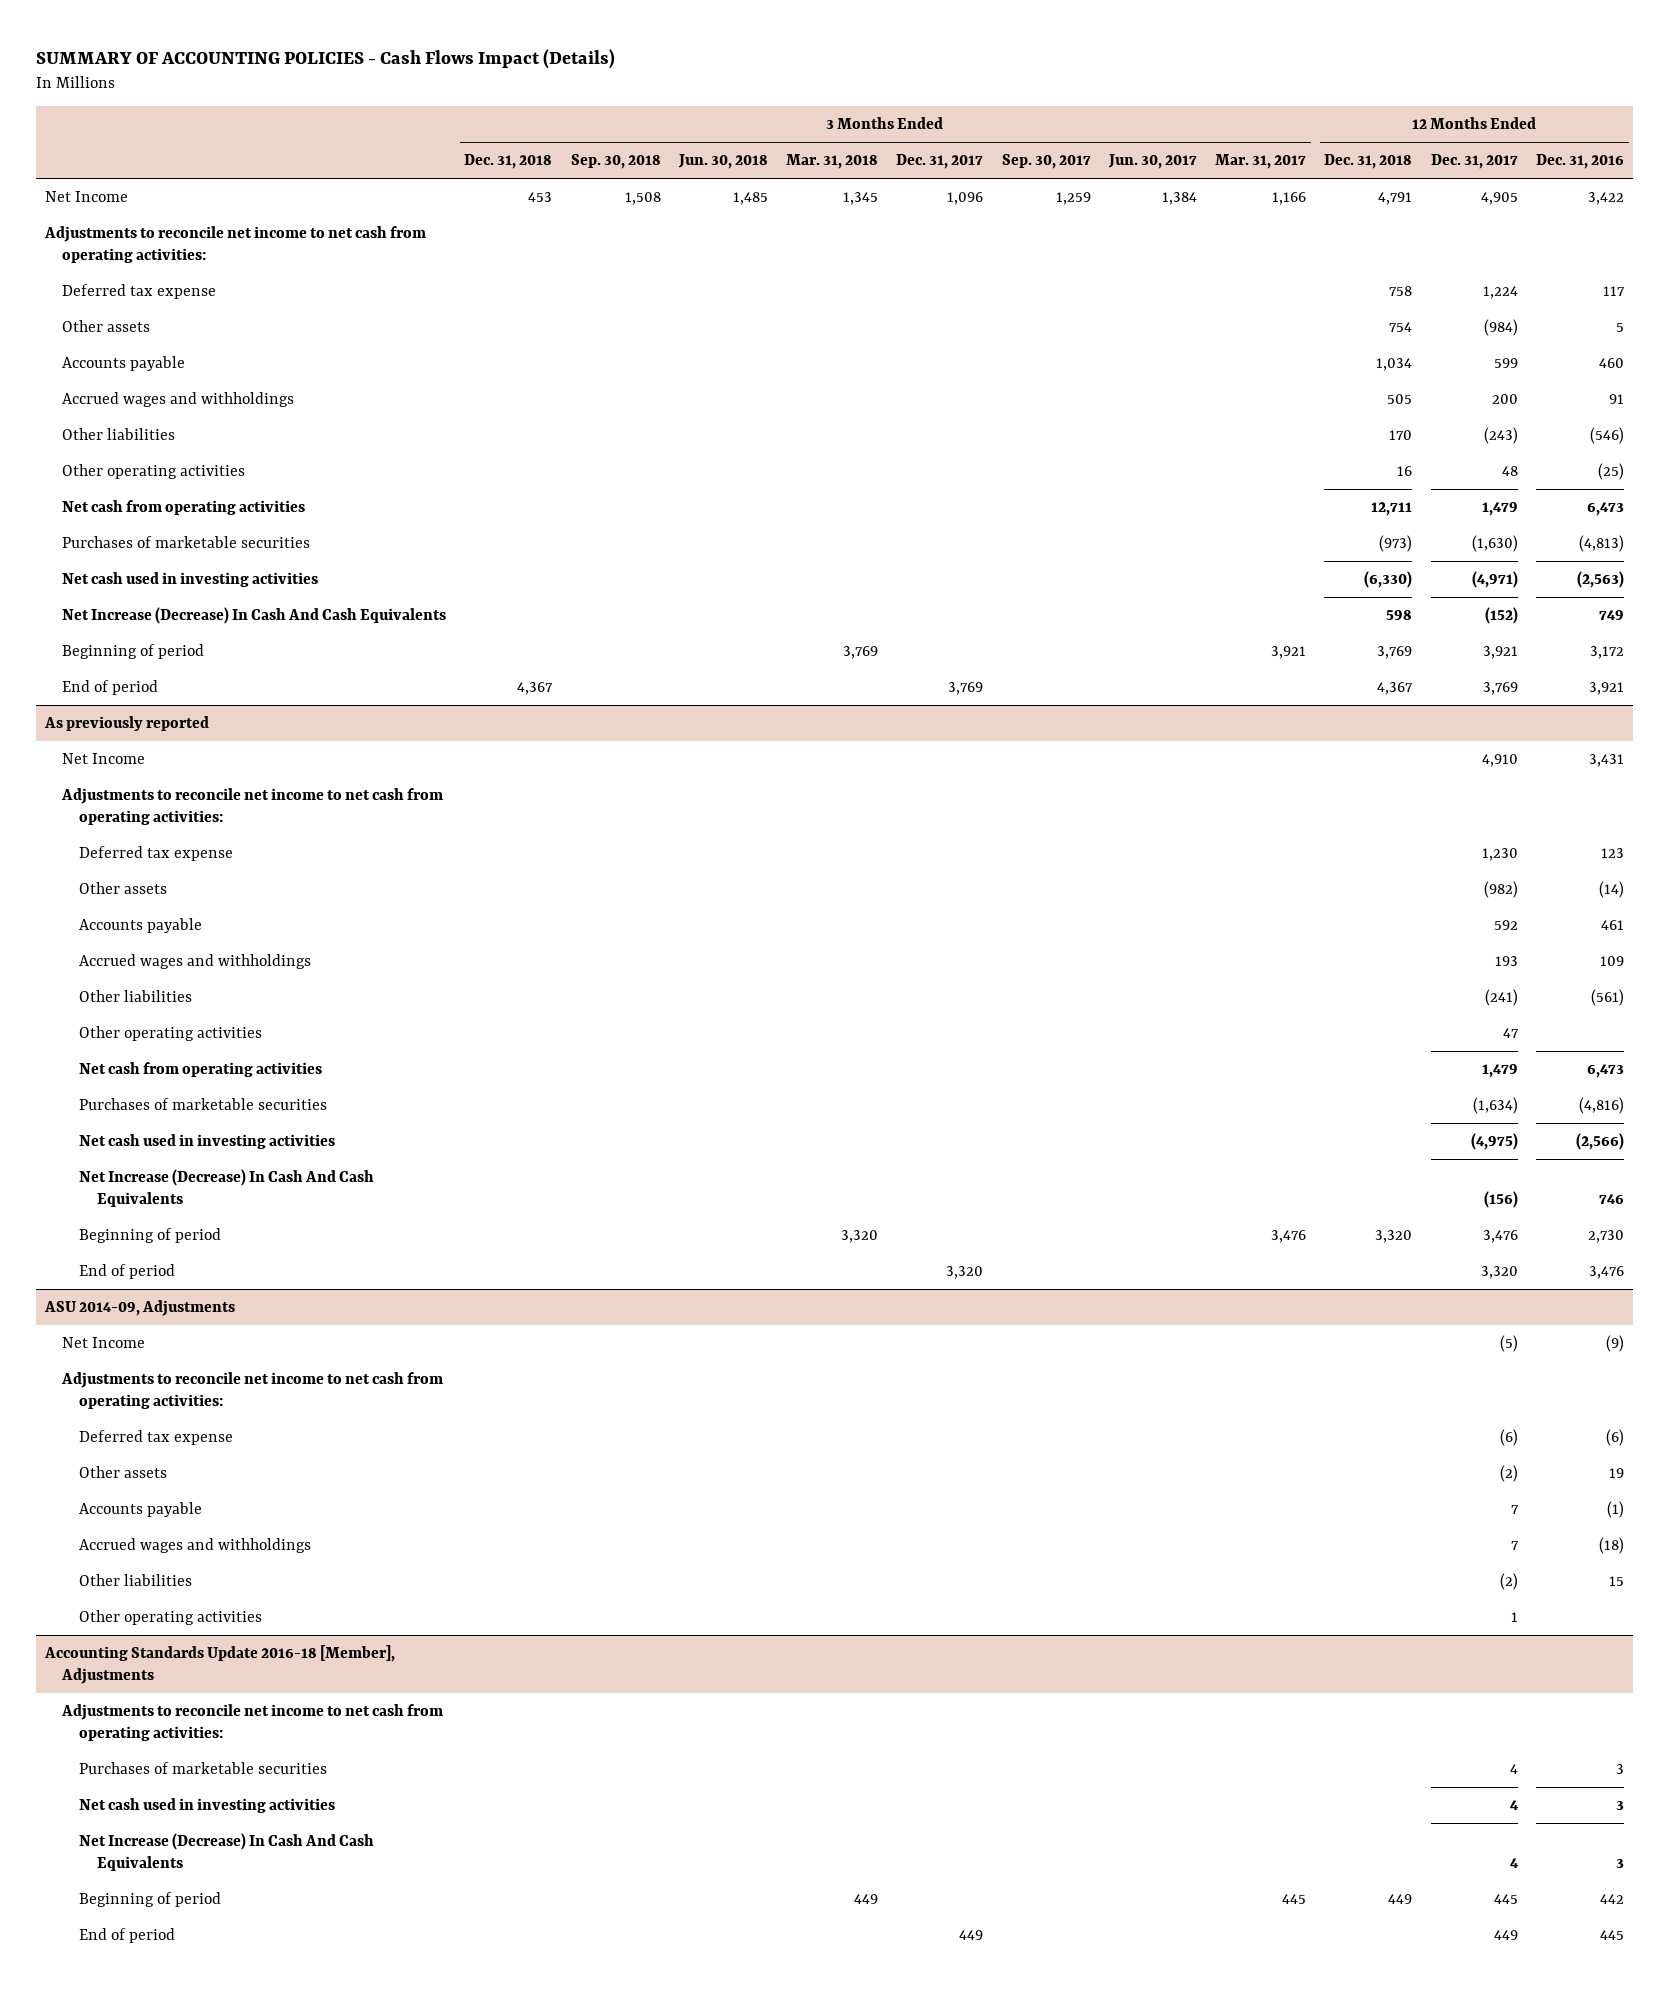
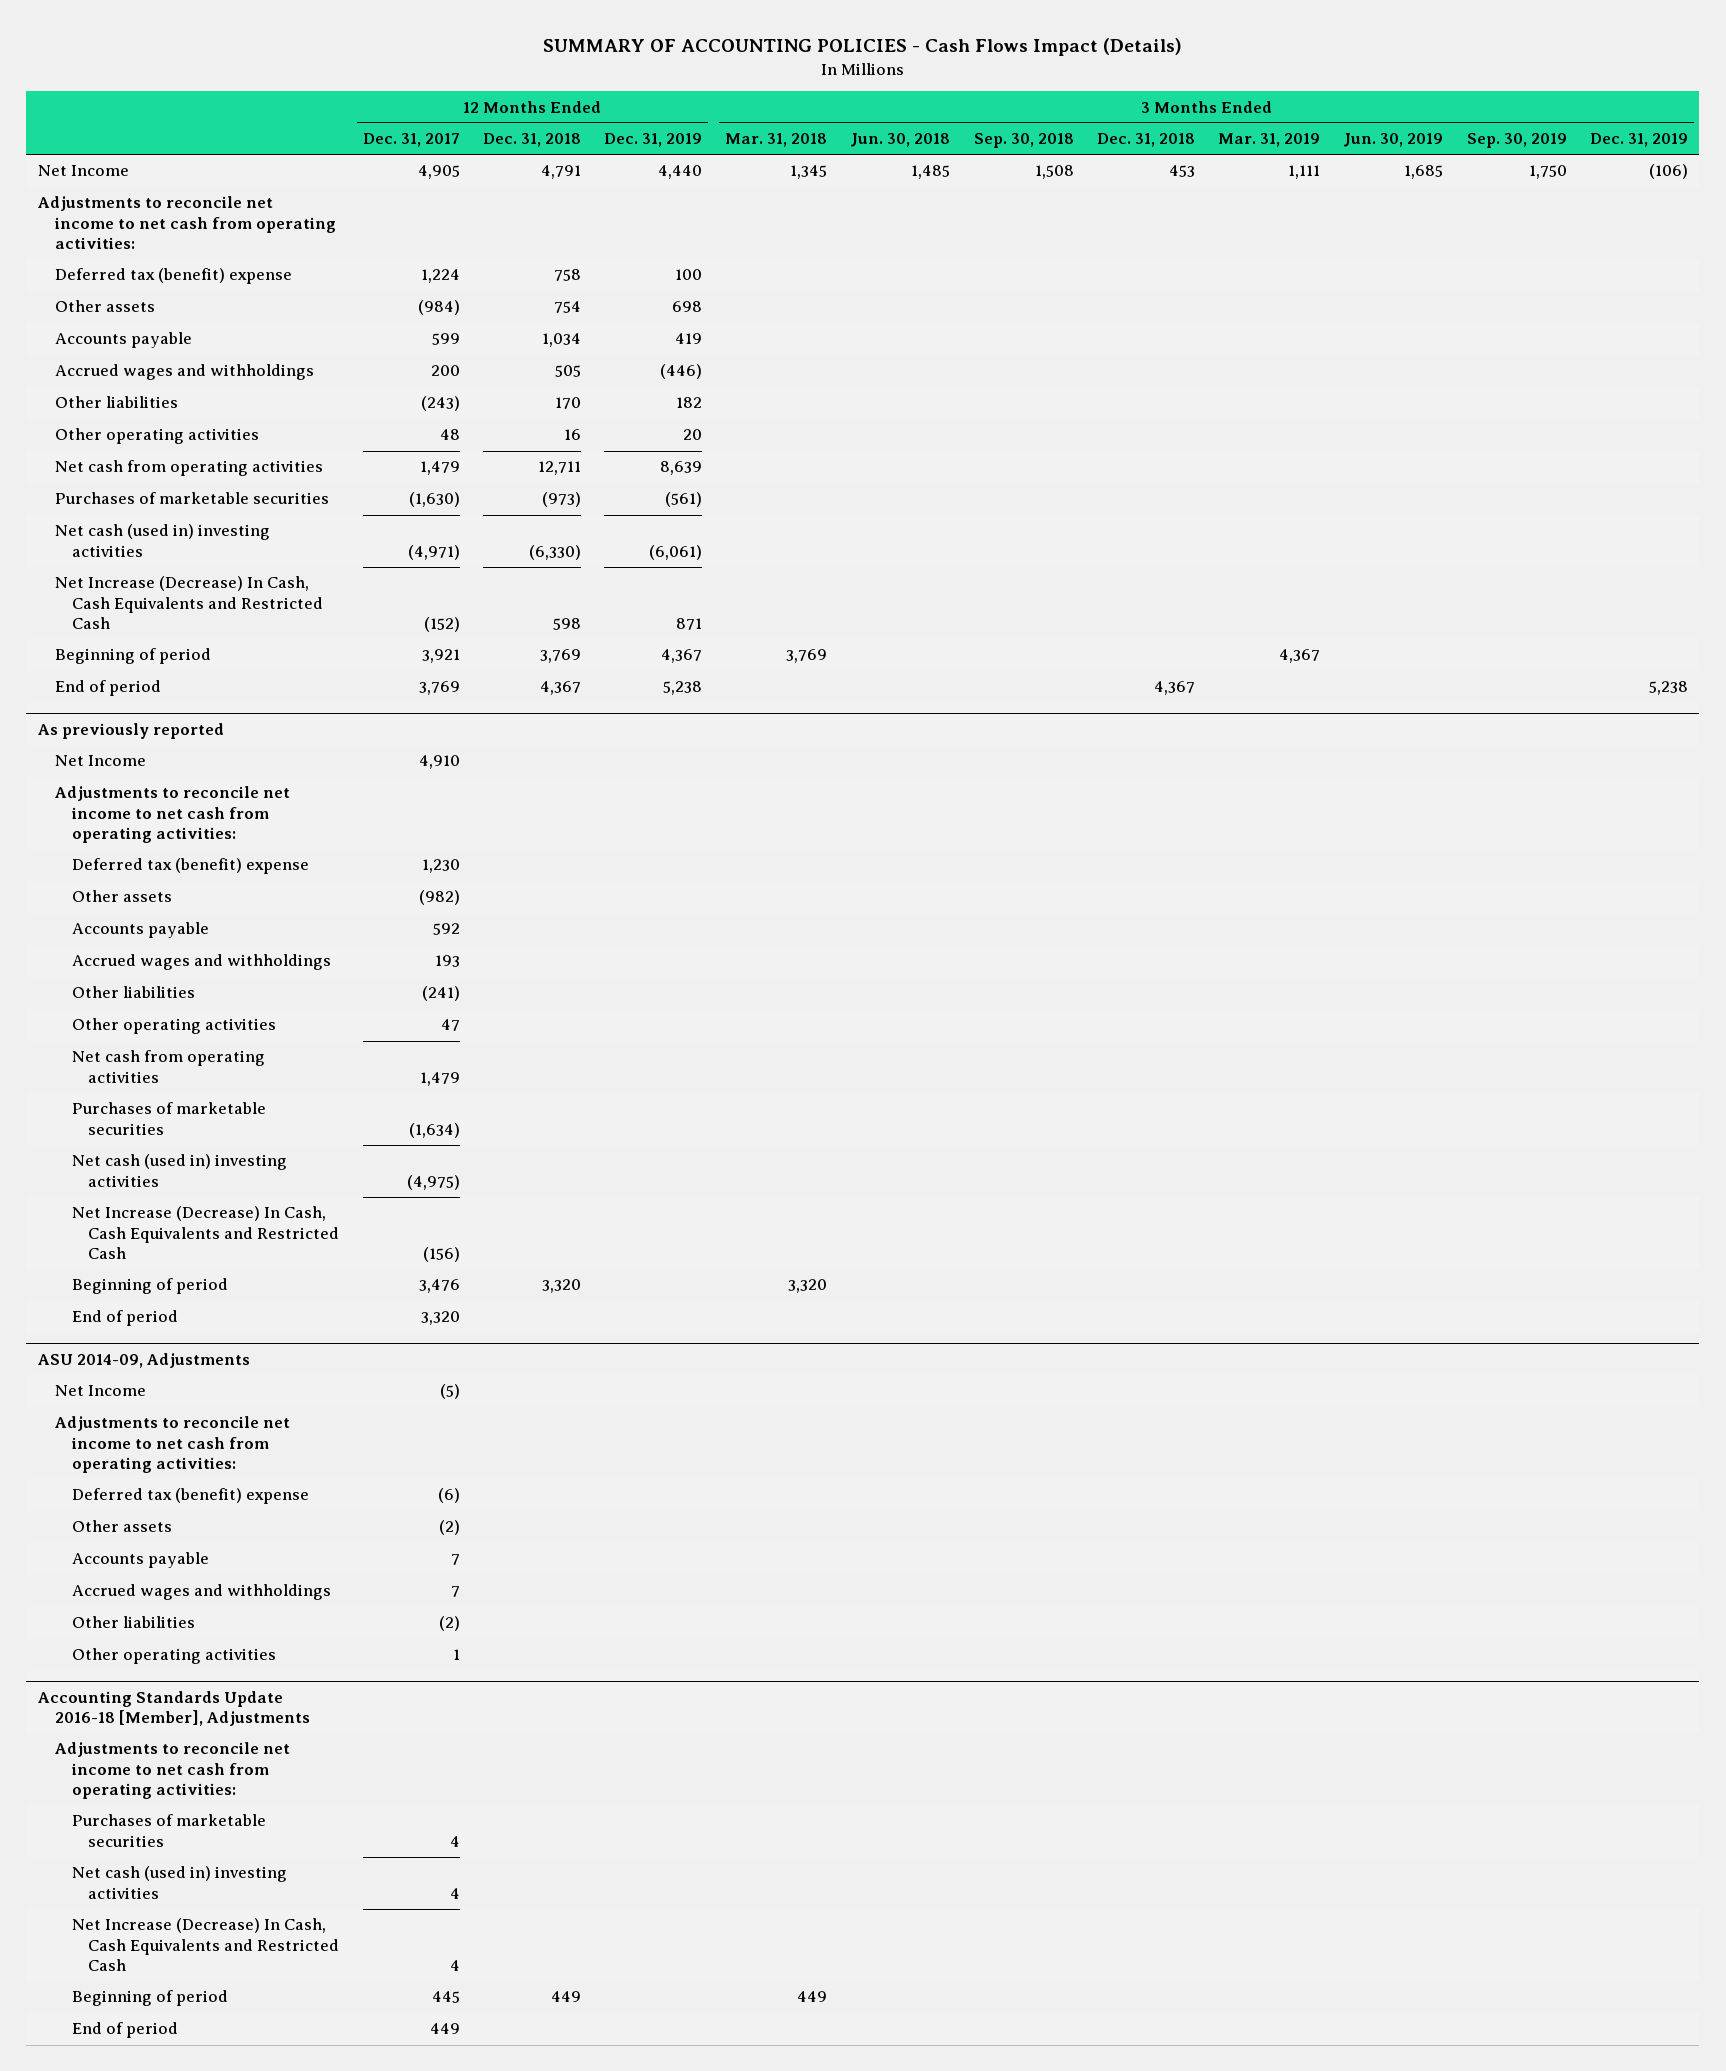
- | 3 Months Ended Dec. 31, 2018 | 3 Months Ended Sep. 30, 2018 | 3 Months Ended Jun. 30, 2018 | 3 Months Ended Mar. 31, 2018 | 3 Months Ended Dec. 31, 2017 | 3 Months Ended Sep. 30, 2017 | 3 Months Ended Jun. 30, 2017 | 3 Months Ended Mar. 31, 2017 | 12 Months Ended Dec. 31, 2018 | 12 Months Ended Dec. 31, 2017 | 12 Months Ended Dec. 31, 2016
+ | 12 Months Ended Dec. 31, 2017 | 12 Months Ended Dec. 31, 2018 | 12 Months Ended Dec. 31, 2019 | 3 Months Ended Mar. 31, 2018 | 3 Months Ended Jun. 30, 2018 | 3 Months Ended Sep. 30, 2018 | 3 Months Ended Dec. 31, 2018 | 3 Months Ended Mar. 31, 2019 | 3 Months Ended Jun. 30, 2019 | 3 Months Ended Sep. 30, 2019 | 3 Months Ended Dec. 31, 2019
- Deferred tax expense | | | | | | | | | 758 | 1,224 | 117
+ Deferred tax (benefit) expense | 1,224 | 758 | 100 | | | | | | | |
- Net cash used in investing activities | | | | | | | | | (6,330) | (4,971) | (2,563)
- Net Increase (Decrease) In Cash And Cash Equivalents | | | | | | | | | 598 | (152) | 749
+ Net cash (used in) investing activities | (4,971) | (6,330) | (6,061) | | | | | | | |
+ Net Increase (Decrease) In Cash, Cash Equivalents and Restricted Cash | (152) | 598 | 871 | | | | | | | |
@ As previously reported
- Deferred tax expense | | | | | | | | | | 1,230 | 123
+ Deferred tax (benefit) expense | 1,230 | | | | | | | | | |
- Net cash used in investing activities | | | | | | | | | | (4,975) | (2,566)
- Net Increase (Decrease) In Cash And Cash Equivalents | | | | | | | | | | (156) | 746
+ Net cash (used in) investing activities | (4,975) | | | | | | | | | |
+ Net Increase (Decrease) In Cash, Cash Equivalents and Restricted Cash | (156) | | | | | | | | | |
@ ASU 2014-09, Adjustments
- Deferred tax expense | | | | | | | | | | (6) | (6)
+ Deferred tax (benefit) expense | (6) | | | | | | | | | |
@ Accounting Standards Update 2016-18 [Member], Adjustments
- Net cash used in investing activities | | | | | | | | | | 4 | 3
- Net Increase (Decrease) In Cash And Cash Equivalents | | | | | | | | | | 4 | 3
+ Net cash (used in) investing activities | 4 | | | | | | | | | |
+ Net Increase (Decrease) In Cash, Cash Equivalents and Restricted Cash | 4 | | | | | | | | | |

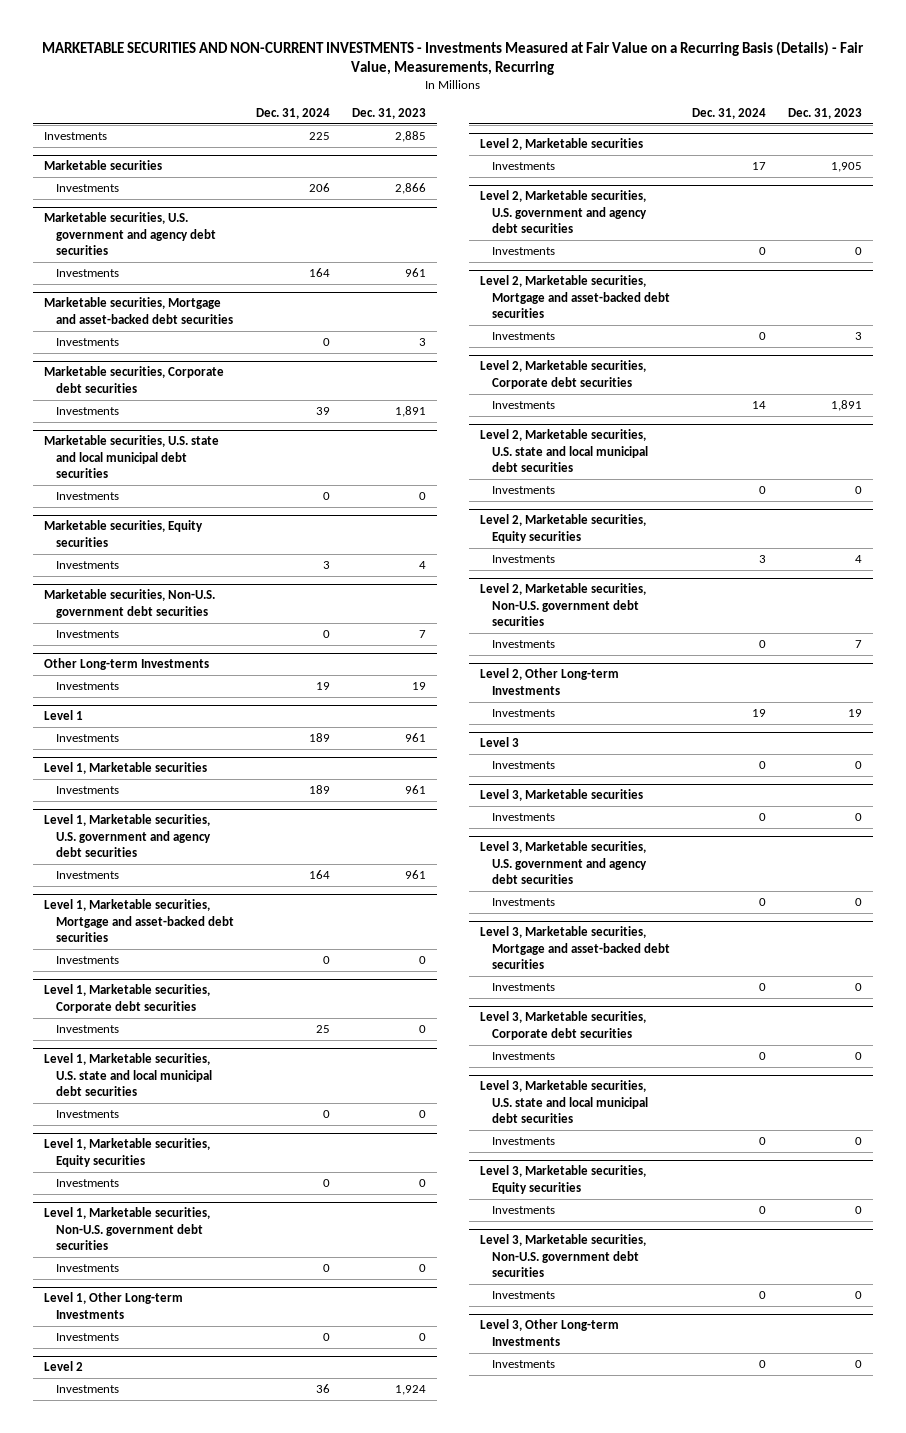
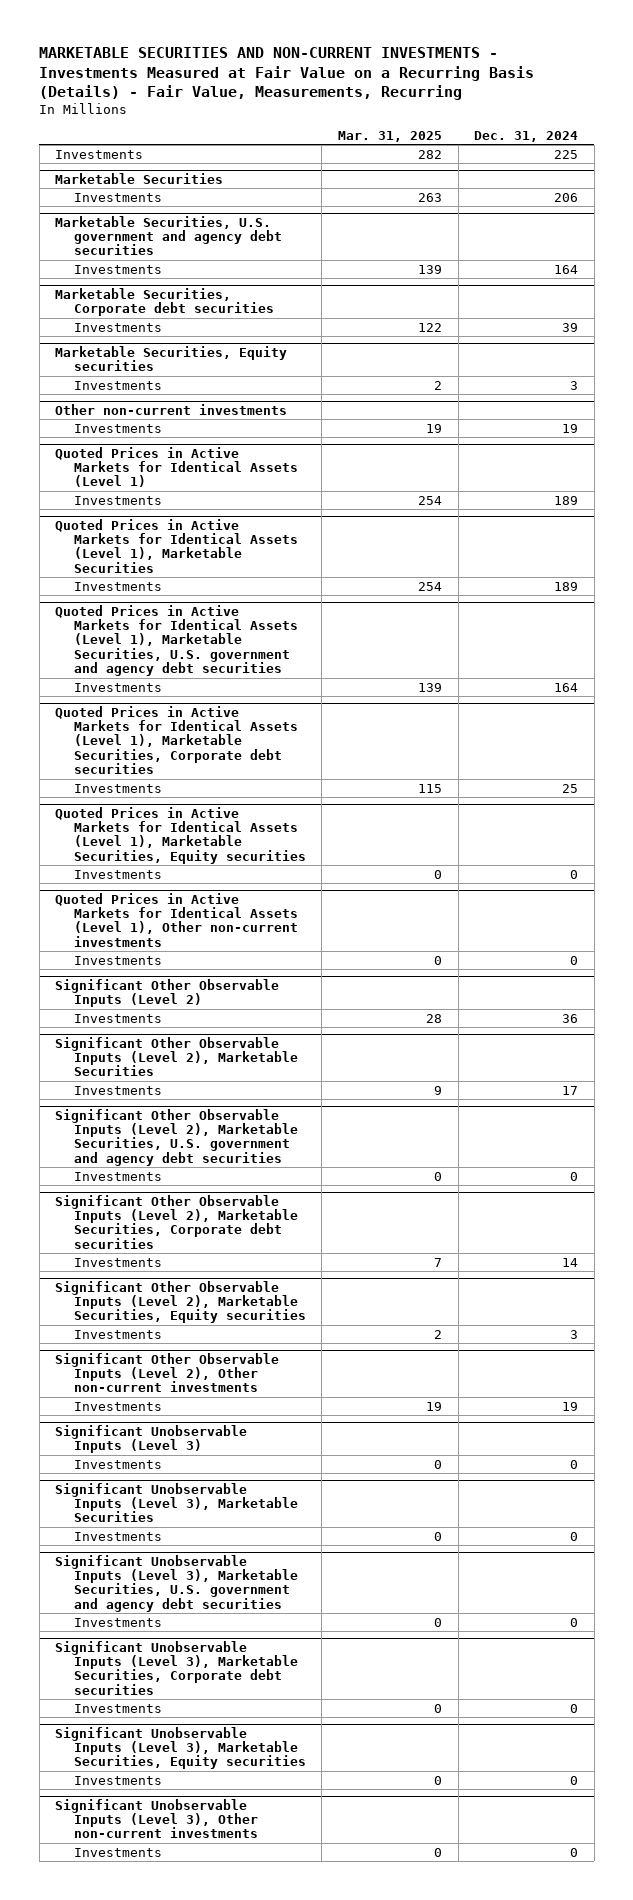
- | Dec. 31, 2024 | Dec. 31, 2023
+ | Mar. 31, 2025 | Dec. 31, 2024
- Marketable securities
+ Marketable Securities
- Marketable securities, U.S. government and agency debt securities
+ Marketable Securities, U.S. government and agency debt securities
- Marketable securities, Mortgage and asset-backed debt securities
- Investments | 0 | 3
- Marketable securities, Corporate debt securities
+ Marketable Securities, Corporate debt securities
- Marketable securities, U.S. state and local municipal debt securities
- Investments | 0 | 0
- Marketable securities, Equity securities
+ Marketable Securities, Equity securities
- Marketable securities, Non-U.S. government debt securities
- Investments | 0 | 7
- Other Long-term Investments
+ Other non-current investments
- Level 1
+ Quoted Prices in Active Markets for Identical Assets (Level 1)
- Level 1, Marketable securities
+ Quoted Prices in Active Markets for Identical Assets (Level 1), Marketable Securities
- Level 1, Marketable securities, U.S. government and agency debt securities
+ Quoted Prices in Active Markets for Identical Assets (Level 1), Marketable Securities, U.S. government and agency debt securities
- Level 1, Marketable securities, Mortgage and asset-backed debt securities
- Investments | 0 | 0
- Level 1, Marketable securities, Corporate debt securities
+ Quoted Prices in Active Markets for Identical Assets (Level 1), Marketable Securities, Corporate debt securities
- Level 1, Marketable securities, U.S. state and local municipal debt securities
- Investments | 0 | 0
- Level 1, Marketable securities, Equity securities
- Investments | 0 | 0
- Level 1, Marketable securities, Non-U.S. government debt securities
+ Quoted Prices in Active Markets for Identical Assets (Level 1), Marketable Securities, Equity securities
- Level 1, Other Long-term Investments
+ Quoted Prices in Active Markets for Identical Assets (Level 1), Other non-current investments
- Level 2
+ Significant Other Observable Inputs (Level 2)
- Level 2, Marketable securities
+ Significant Other Observable Inputs (Level 2), Marketable Securities
- Level 2, Marketable securities, U.S. government and agency debt securities
- Investments | 0 | 0
- Level 2, Marketable securities, Mortgage and asset-backed debt securities
+ Significant Other Observable Inputs (Level 2), Marketable Securities, U.S. government and agency debt securities
- Level 2, Marketable securities, Corporate debt securities
+ Significant Other Observable Inputs (Level 2), Marketable Securities, Corporate debt securities
- Level 2, Marketable securities, U.S. state and local municipal debt securities
- Investments | 0 | 0
- Level 2, Marketable securities, Equity securities
+ Significant Other Observable Inputs (Level 2), Marketable Securities, Equity securities
- Level 2, Marketable securities, Non-U.S. government debt securities
- Investments | 0 | 7
- Level 2, Other Long-term Investments
+ Significant Other Observable Inputs (Level 2), Other non-current investments
- Level 3
- Investments | 0 | 0
- Level 3, Marketable securities
- Investments | 0 | 0
- Level 3, Marketable securities, U.S. government and agency debt securities
- Investments | 0 | 0
- Level 3, Marketable securities, Mortgage and asset-backed debt securities
+ Significant Unobservable Inputs (Level 3)
- Level 3, Marketable securities, Corporate debt securities
+ Significant Unobservable Inputs (Level 3), Marketable Securities
- Level 3, Marketable securities, U.S. state and local municipal debt securities
+ Significant Unobservable Inputs (Level 3), Marketable Securities, U.S. government and agency debt securities
- Level 3, Marketable securities, Equity securities
+ Significant Unobservable Inputs (Level 3), Marketable Securities, Corporate debt securities
- Level 3, Marketable securities, Non-U.S. government debt securities
+ Significant Unobservable Inputs (Level 3), Marketable Securities, Equity securities
- Level 3, Other Long-term Investments
+ Significant Unobservable Inputs (Level 3), Other non-current investments

